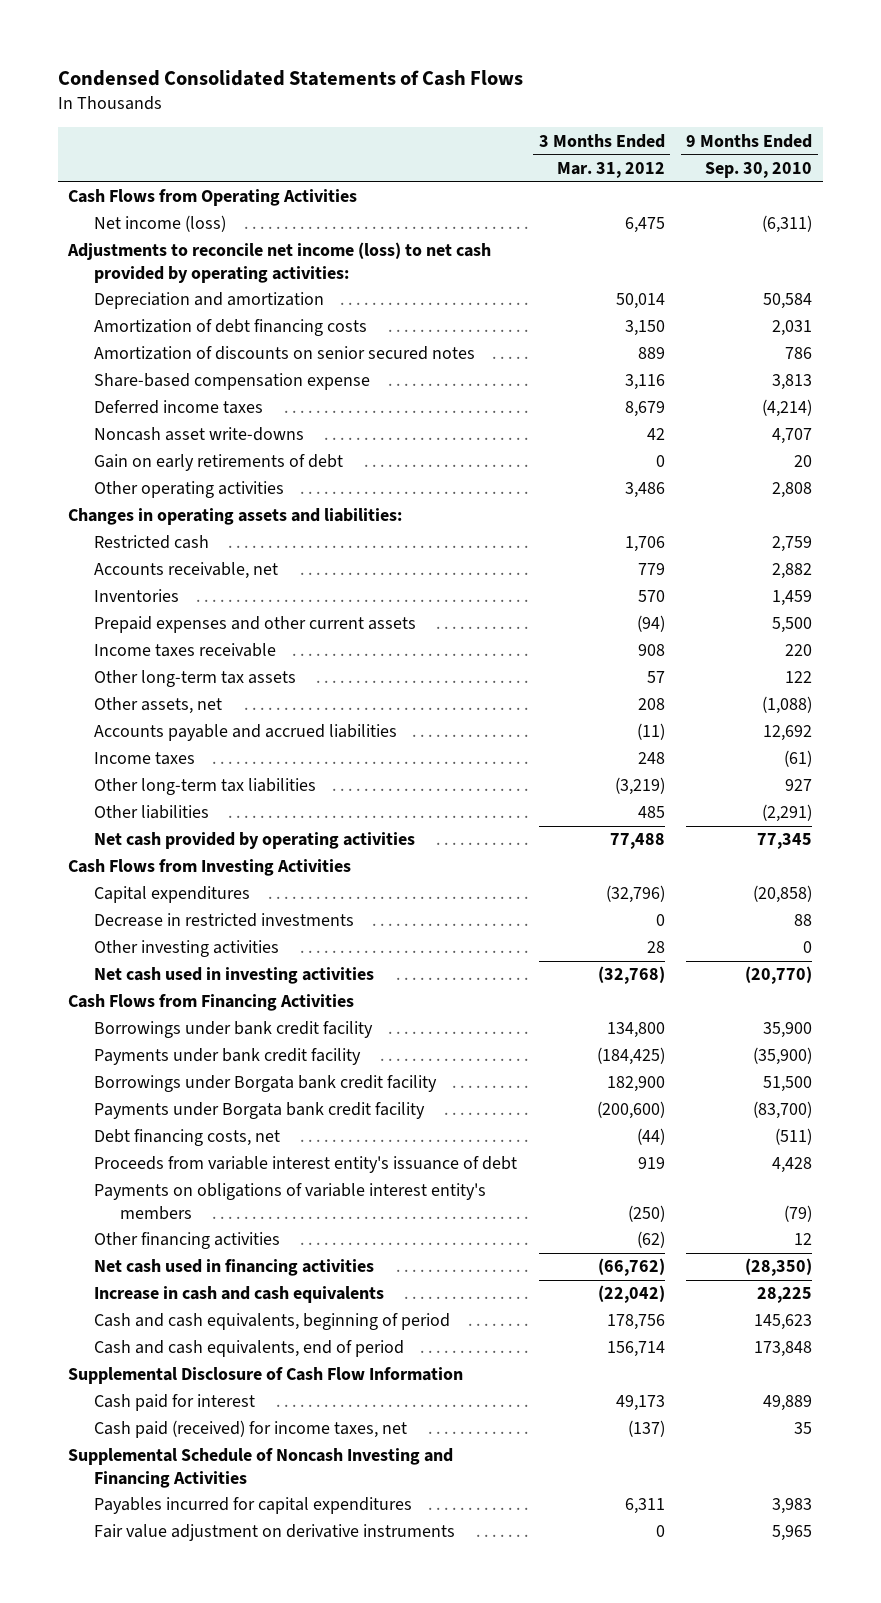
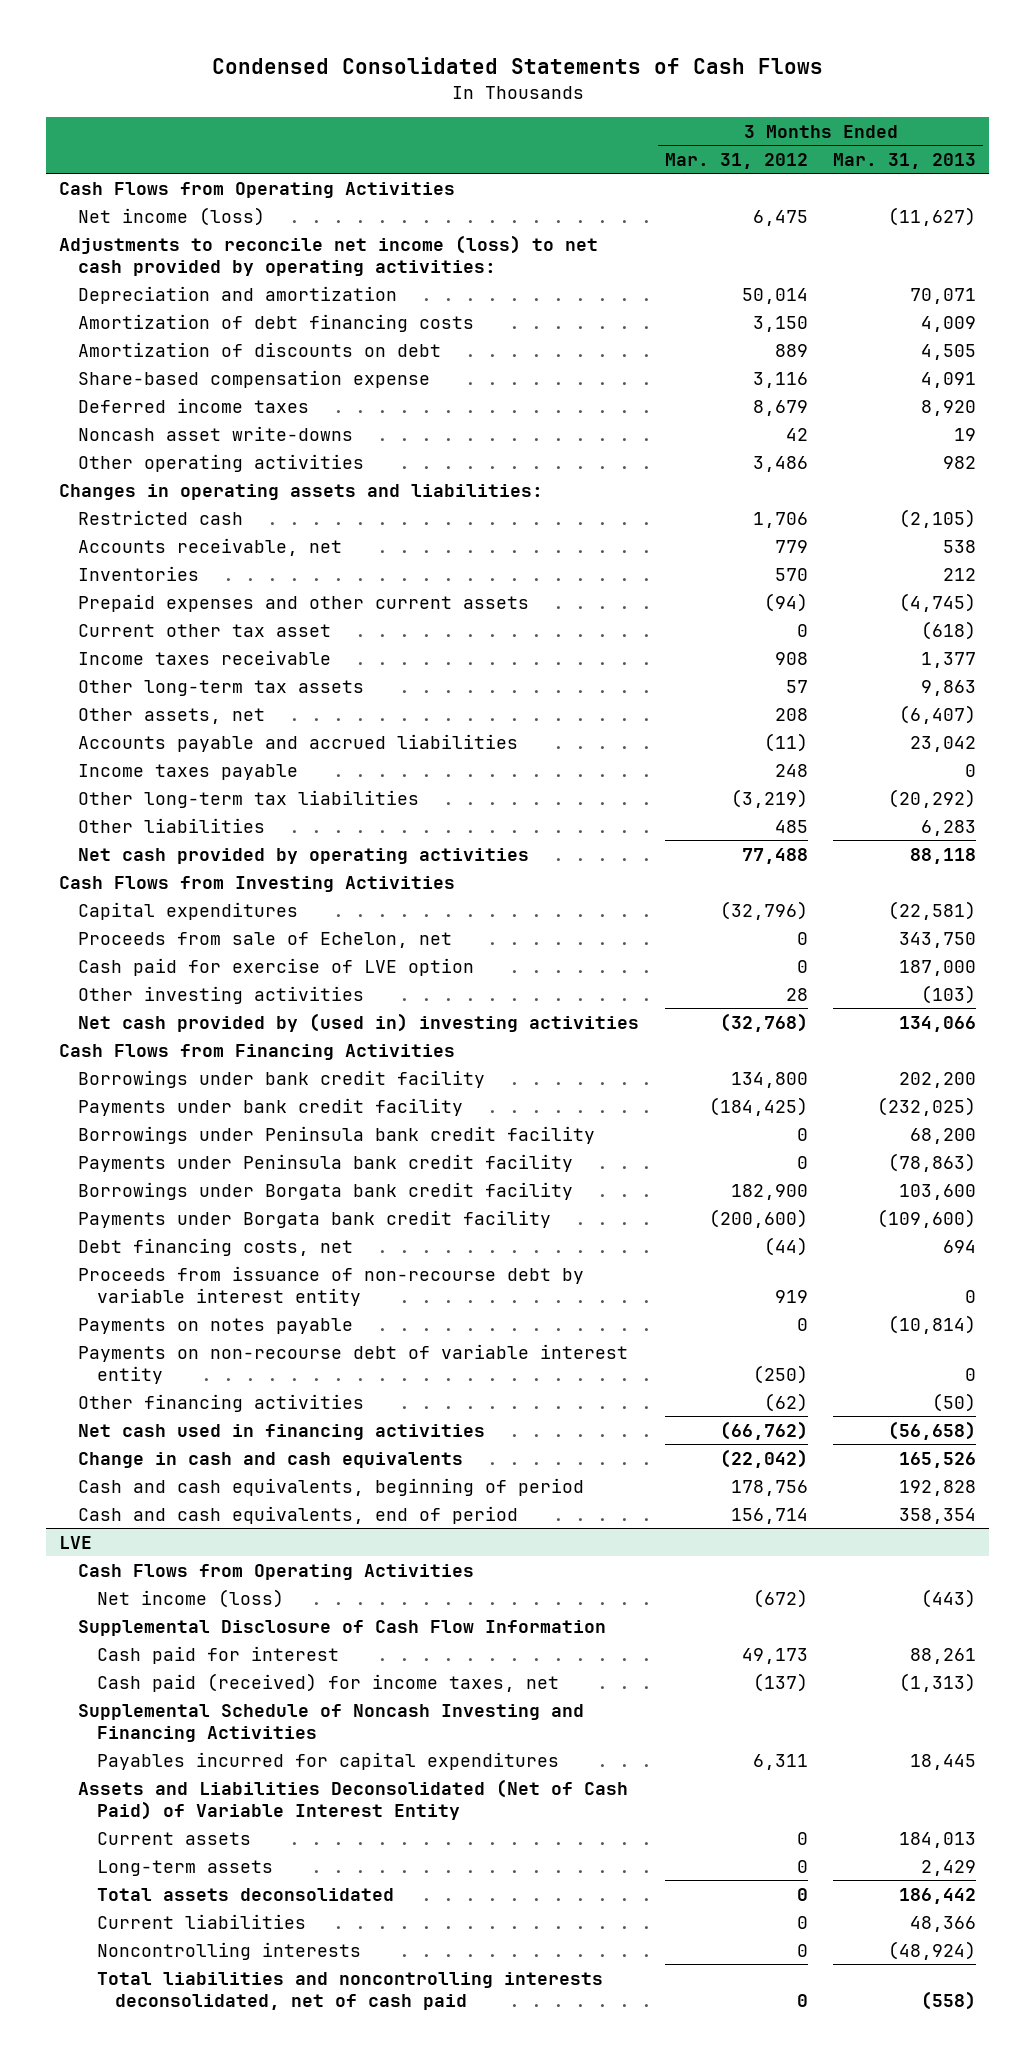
- | 3 Months Ended Mar. 31, 2012 | 9 Months Ended Sep. 30, 2010
+ | 3 Months Ended Mar. 31, 2012 | 3 Months Ended Mar. 31, 2013
- Amortization of discounts on senior secured notes | 889 | 786
+ Amortization of discounts on debt | 889 | 4,505
- Gain on early retirements of debt | 0 | 20
+ Current other tax asset | 0 | (618)
- Income taxes | 248 | (61)
+ Income taxes payable | 248 | 0
- Decrease in restricted investments | 0 | 88
+ Proceeds from sale of Echelon, net | 0 | 343,750
+ Cash paid for exercise of LVE option | 0 | 187,000
- Net cash used in investing activities | (32,768) | (20,770)
+ Net cash provided by (used in) investing activities | (32,768) | 134,066
+ Borrowings under Peninsula bank credit facility | 0 | 68,200
+ Payments under Peninsula bank credit facility | 0 | (78,863)
- Proceeds from variable interest entity's issuance of debt | 919 | 4,428
- Payments on obligations of variable interest entity's members | (250) | (79)
+ Proceeds from issuance of non-recourse debt by variable interest entity | 919 | 0
+ Payments on notes payable | 0 | (10,814)
+ Payments on non-recourse debt of variable interest entity | (250) | 0
- Increase in cash and cash equivalents | (22,042) | 28,225
+ Change in cash and cash equivalents | (22,042) | 165,526
+ LVE
+ Cash Flows from Operating Activities
+ Net income (loss) | (672) | (443)
- Fair value adjustment on derivative instruments | 0 | 5,965
+ Assets and Liabilities Deconsolidated (Net of Cash Paid) of Variable Interest Entity
+ Current assets | 0 | 184,013
+ Long-term assets | 0 | 2,429
+ Total assets deconsolidated | 0 | 186,442
+ Current liabilities | 0 | 48,366
+ Noncontrolling interests | 0 | (48,924)
+ Total liabilities and noncontrolling interests deconsolidated, net of cash paid | 0 | (558)

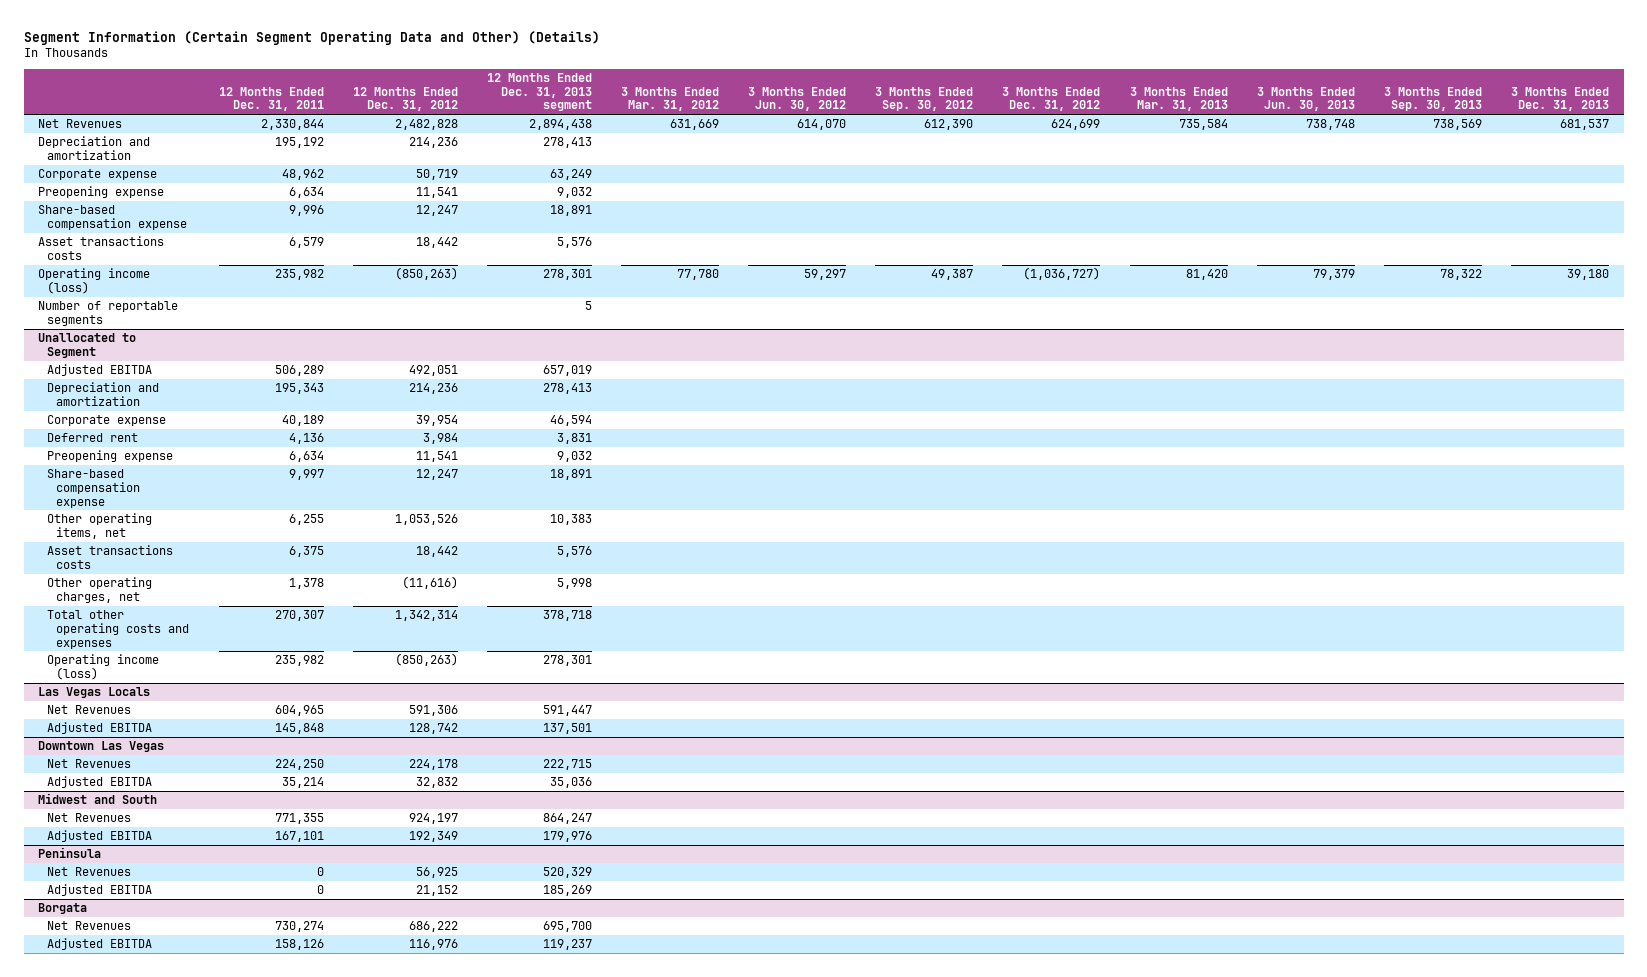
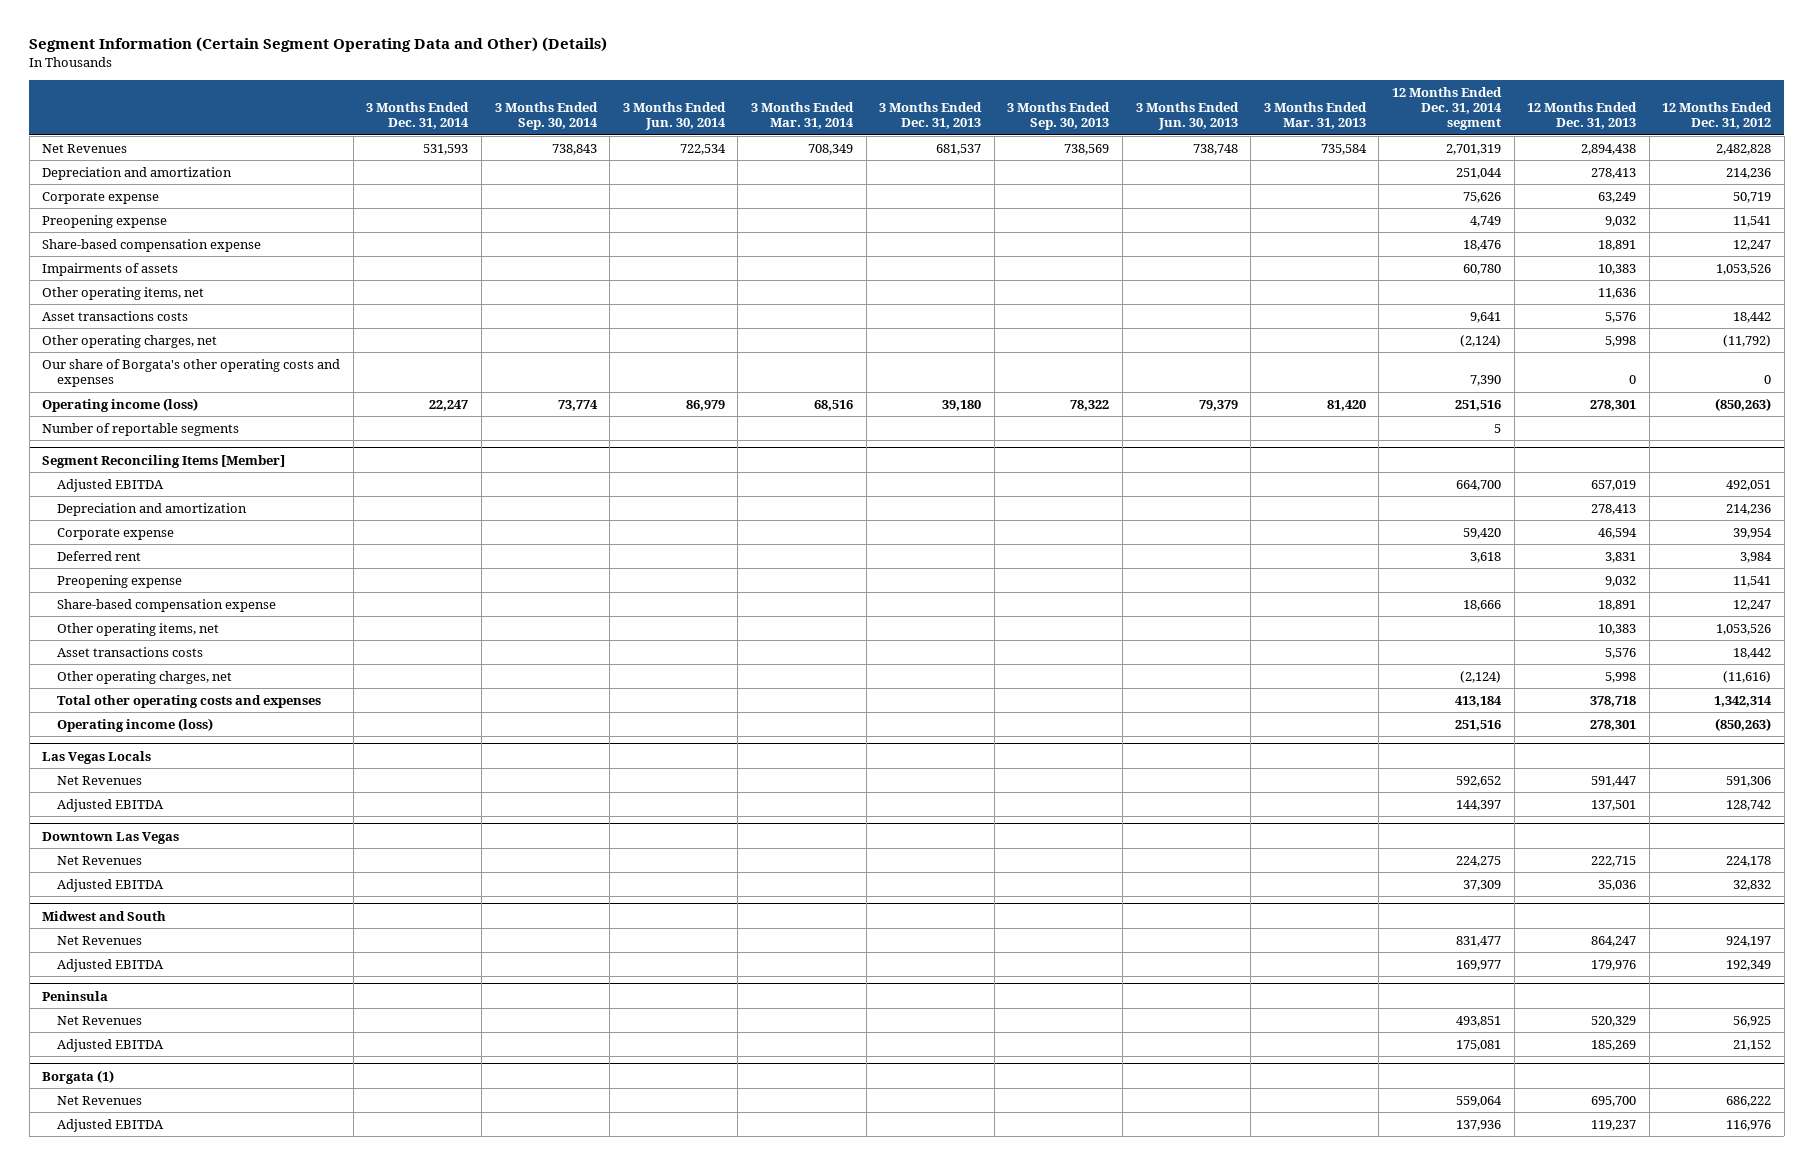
- | 12 Months Ended Dec. 31, 2011 | 12 Months Ended Dec. 31, 2012 | 12 Months Ended Dec. 31, 2013 segment | 3 Months Ended Mar. 31, 2012 | 3 Months Ended Jun. 30, 2012 | 3 Months Ended Sep. 30, 2012 | 3 Months Ended Dec. 31, 2012 | 3 Months Ended Mar. 31, 2013 | 3 Months Ended Jun. 30, 2013 | 3 Months Ended Sep. 30, 2013 | 3 Months Ended Dec. 31, 2013
+ | 3 Months Ended Dec. 31, 2014 | 3 Months Ended Sep. 30, 2014 | 3 Months Ended Jun. 30, 2014 | 3 Months Ended Mar. 31, 2014 | 3 Months Ended Dec. 31, 2013 | 3 Months Ended Sep. 30, 2013 | 3 Months Ended Jun. 30, 2013 | 3 Months Ended Mar. 31, 2013 | 12 Months Ended Dec. 31, 2014 segment | 12 Months Ended Dec. 31, 2013 | 12 Months Ended Dec. 31, 2012
+ Impairments of assets | | | | | | | | | 60,780 | 10,383 | 1,053,526
+ Other operating items, net | | | | | | | | | | 11,636 |
+ Other operating charges, net | | | | | | | | | (2,124) | 5,998 | (11,792)
+ Our share of Borgata's other operating costs and expenses | | | | | | | | | 7,390 | 0 | 0
- Unallocated to Segment
+ Segment Reconciling Items [Member]
- Borgata
+ Borgata (1)

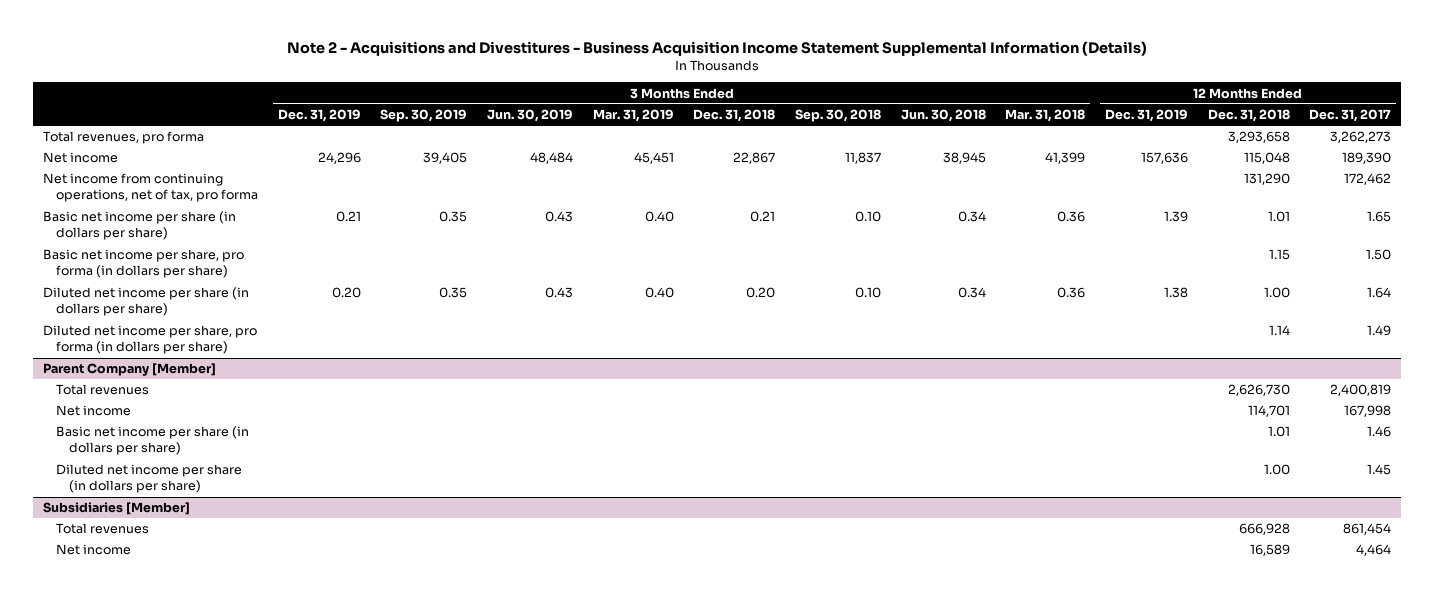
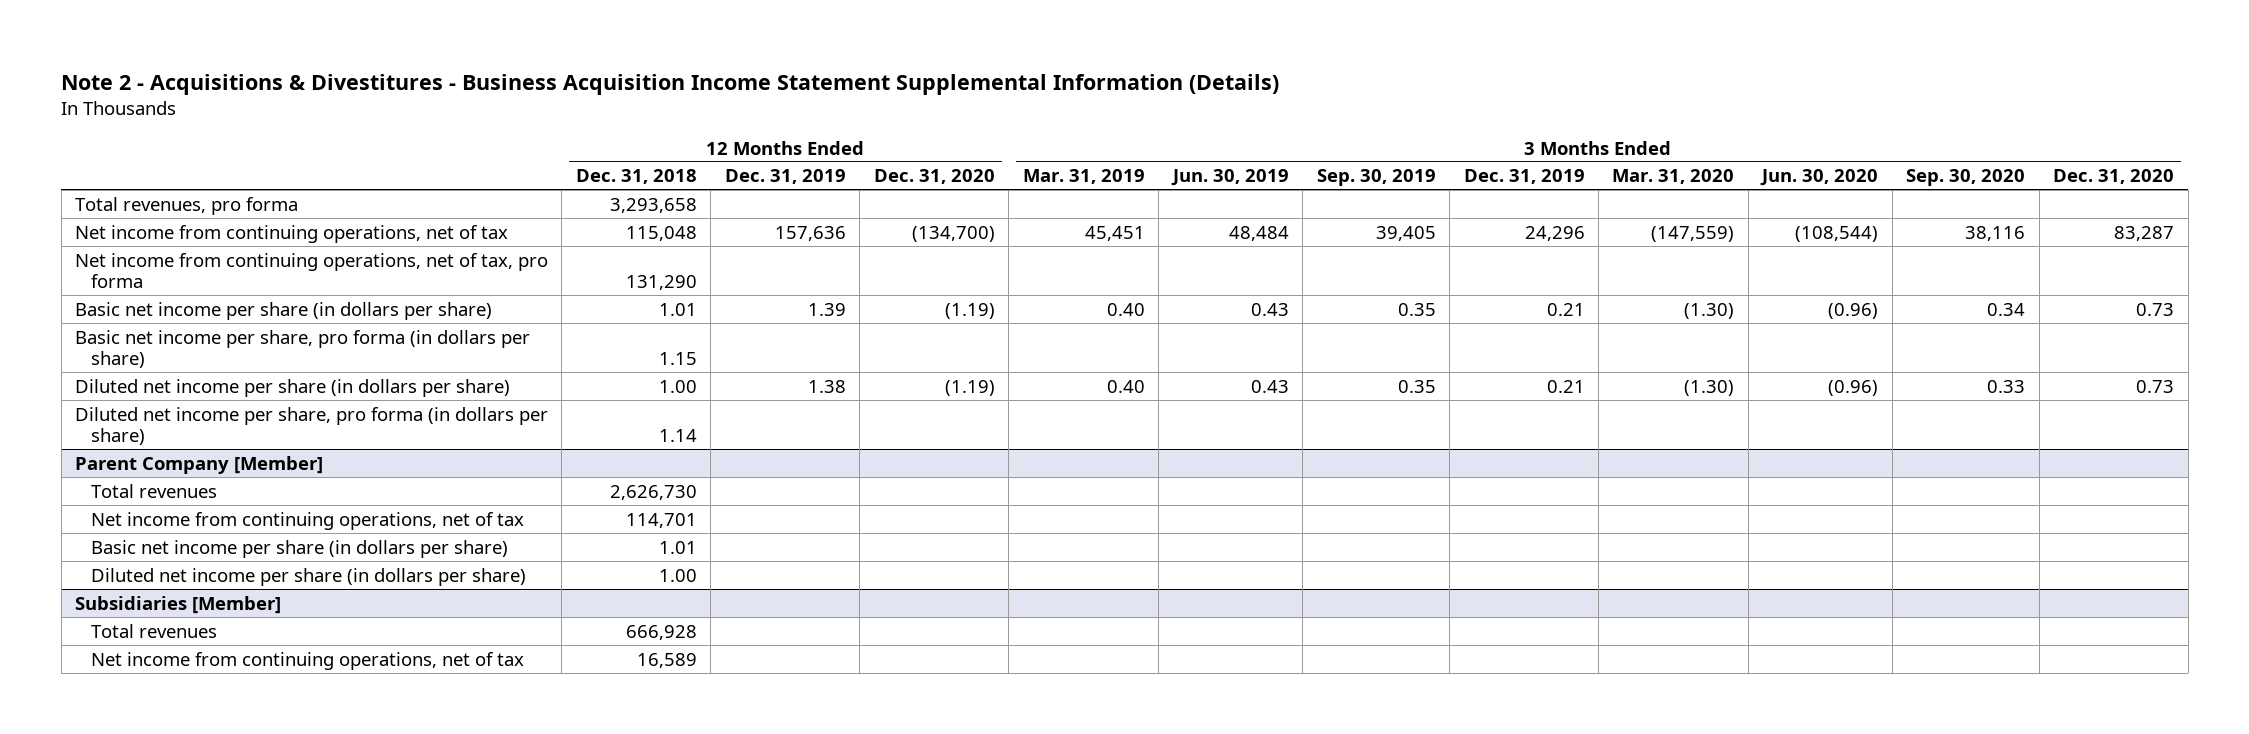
- Note 2 - Acquisitions and Divestitures - Business Acquisition Income Statement Supplemental Information (Details)
+ Note 2 - Acquisitions & Divestitures - Business Acquisition Income Statement Supplemental Information (Details)
- | 3 Months Ended Dec. 31, 2019 | 3 Months Ended Sep. 30, 2019 | 3 Months Ended Jun. 30, 2019 | 3 Months Ended Mar. 31, 2019 | 3 Months Ended Dec. 31, 2018 | 3 Months Ended Sep. 30, 2018 | 3 Months Ended Jun. 30, 2018 | 3 Months Ended Mar. 31, 2018 | 12 Months Ended Dec. 31, 2019 | 12 Months Ended Dec. 31, 2018 | 12 Months Ended Dec. 31, 2017
+ | 12 Months Ended Dec. 31, 2018 | 12 Months Ended Dec. 31, 2019 | 12 Months Ended Dec. 31, 2020 | 3 Months Ended Mar. 31, 2019 | 3 Months Ended Jun. 30, 2019 | 3 Months Ended Sep. 30, 2019 | 3 Months Ended Dec. 31, 2019 | 3 Months Ended Mar. 31, 2020 | 3 Months Ended Jun. 30, 2020 | 3 Months Ended Sep. 30, 2020 | 3 Months Ended Dec. 31, 2020
- Net income | 24,296 | 39,405 | 48,484 | 45,451 | 22,867 | 11,837 | 38,945 | 41,399 | 157,636 | 115,048 | 189,390
+ Net income from continuing operations, net of tax | 115,048 | 157,636 | (134,700) | 45,451 | 48,484 | 39,405 | 24,296 | (147,559) | (108,544) | 38,116 | 83,287
- Diluted net income per share (in dollars per share) | 0.20 | 0.35 | 0.43 | 0.40 | 0.20 | 0.10 | 0.34 | 0.36 | 1.38 | 1.00 | 1.64
+ Diluted net income per share (in dollars per share) | 1.00 | 1.38 | (1.19) | 0.40 | 0.43 | 0.35 | 0.21 | (1.30) | (0.96) | 0.33 | 0.73
@ Parent Company [Member]
- Net income | | | | | | | | | | 114,701 | 167,998
+ Net income from continuing operations, net of tax | 114,701 | | | | | | | | | |
@ Subsidiaries [Member]
- Net income | | | | | | | | | | 16,589 | 4,464
+ Net income from continuing operations, net of tax | 16,589 | | | | | | | | | |

